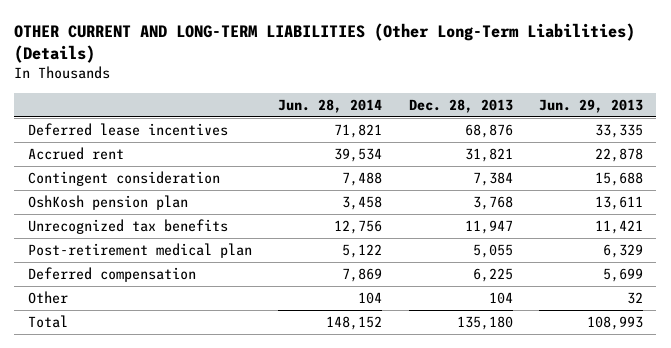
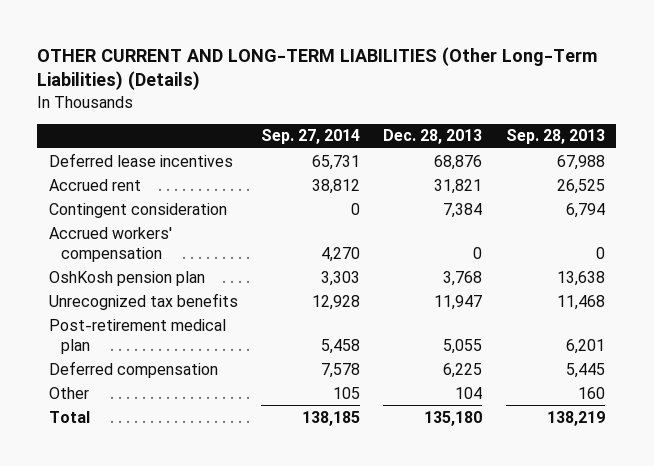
- | Jun. 28, 2014 | Dec. 28, 2013 | Jun. 29, 2013
+ | Sep. 27, 2014 | Dec. 28, 2013 | Sep. 28, 2013
+ Accrued workers' compensation | 4,270 | 0 | 0

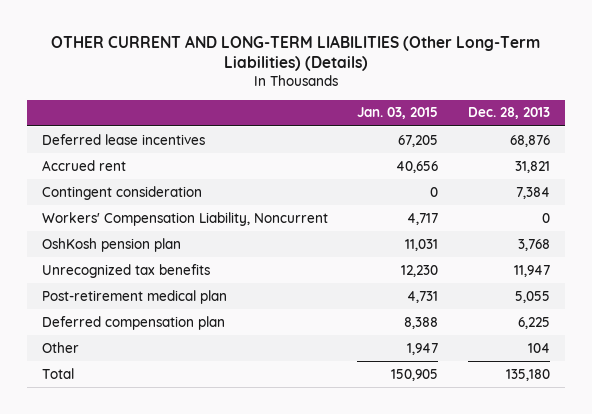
- | Sep. 27, 2014 | Dec. 28, 2013 | Sep. 28, 2013
+ | Jan. 03, 2015 | Dec. 28, 2013
- Accrued workers' compensation | 4,270 | 0 | 0
+ Workers' Compensation Liability, Noncurrent | 4,717 | 0
- Deferred compensation | 7,578 | 6,225 | 5,445
+ Deferred compensation plan | 8,388 | 6,225

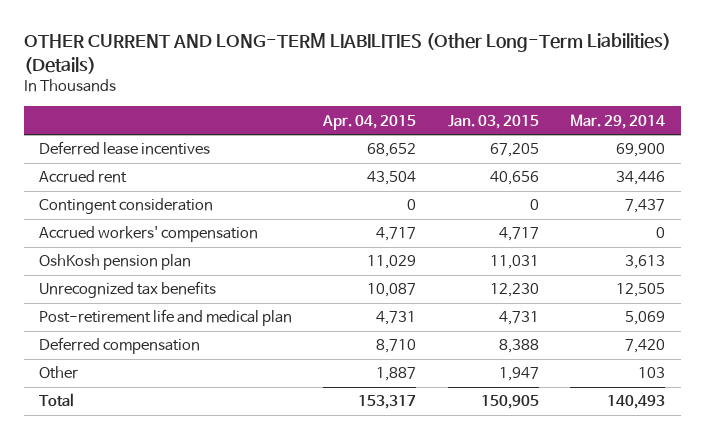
- | Jan. 03, 2015 | Dec. 28, 2013
+ | Apr. 04, 2015 | Jan. 03, 2015 | Mar. 29, 2014
- Workers' Compensation Liability, Noncurrent | 4,717 | 0
+ Accrued workers' compensation | 4,717 | 4,717 | 0
- Post-retirement medical plan | 4,731 | 5,055
- Deferred compensation plan | 8,388 | 6,225
+ Post-retirement life and medical plan | 4,731 | 4,731 | 5,069
+ Deferred compensation | 8,710 | 8,388 | 7,420

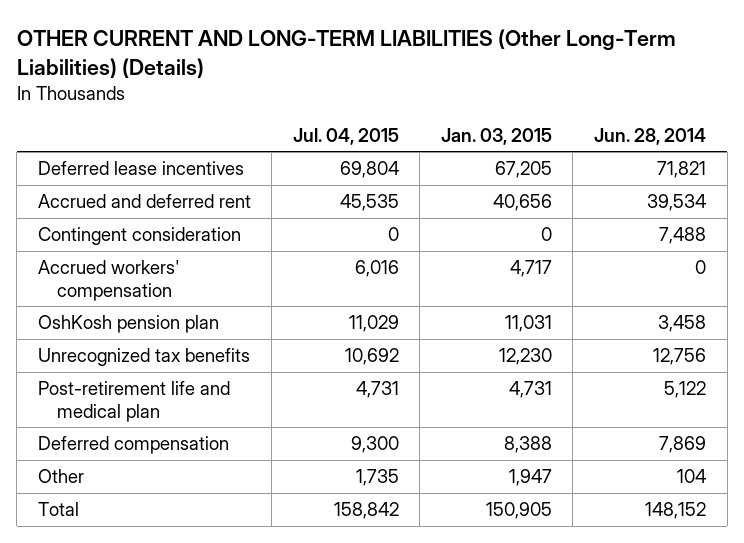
- | Apr. 04, 2015 | Jan. 03, 2015 | Mar. 29, 2014
+ | Jul. 04, 2015 | Jan. 03, 2015 | Jun. 28, 2014
- Accrued rent | 43,504 | 40,656 | 34,446
+ Accrued and deferred rent | 45,535 | 40,656 | 39,534

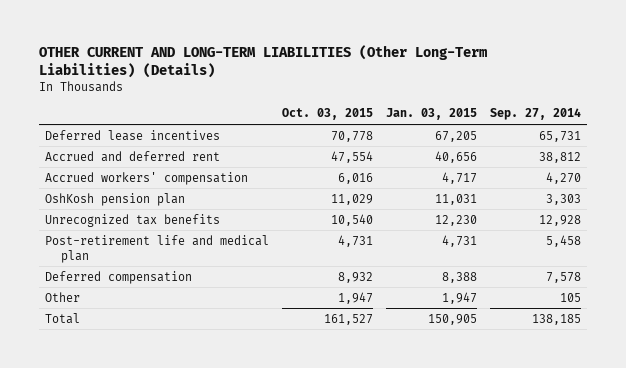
- | Jul. 04, 2015 | Jan. 03, 2015 | Jun. 28, 2014
+ | Oct. 03, 2015 | Jan. 03, 2015 | Sep. 27, 2014
- Contingent consideration | 0 | 0 | 7,488

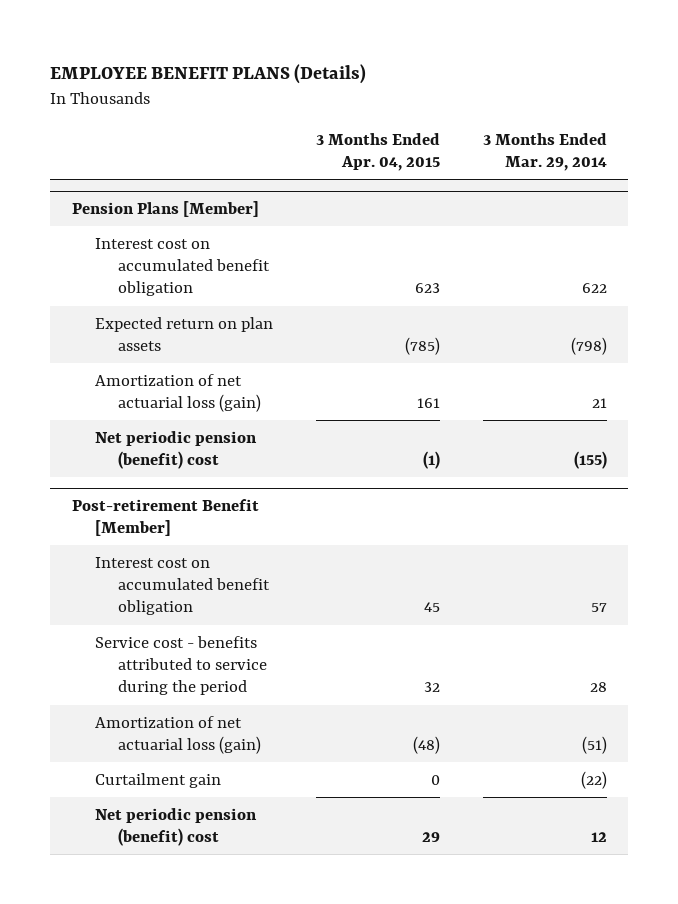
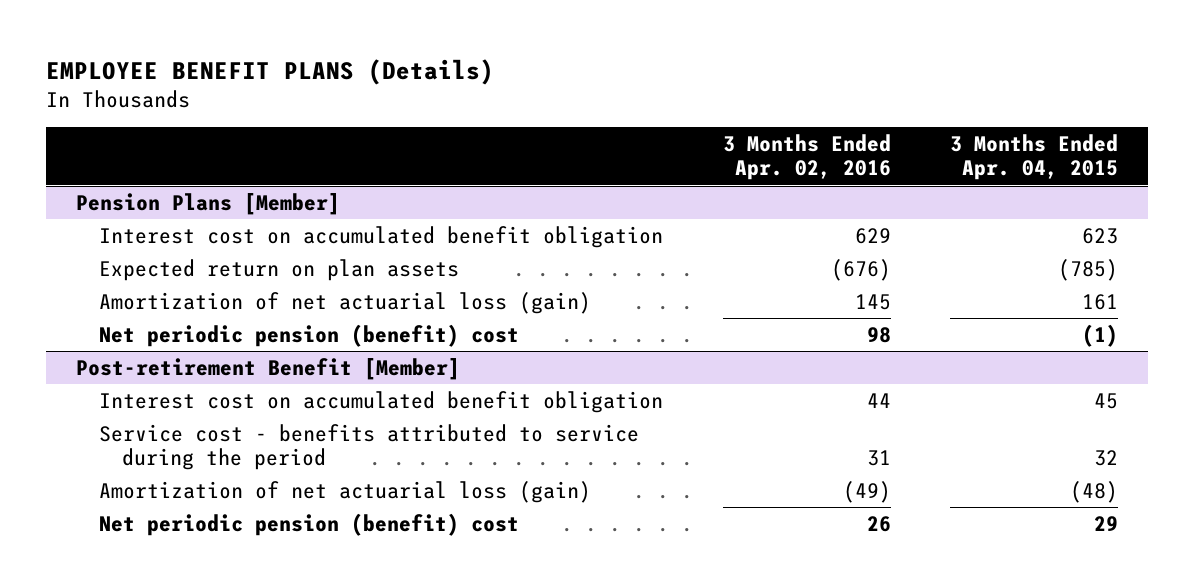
- | 3 Months Ended Apr. 04, 2015 | 3 Months Ended Mar. 29, 2014
+ | 3 Months Ended Apr. 02, 2016 | 3 Months Ended Apr. 04, 2015
@ Post-retirement Benefit [Member]
- Curtailment gain | 0 | (22)

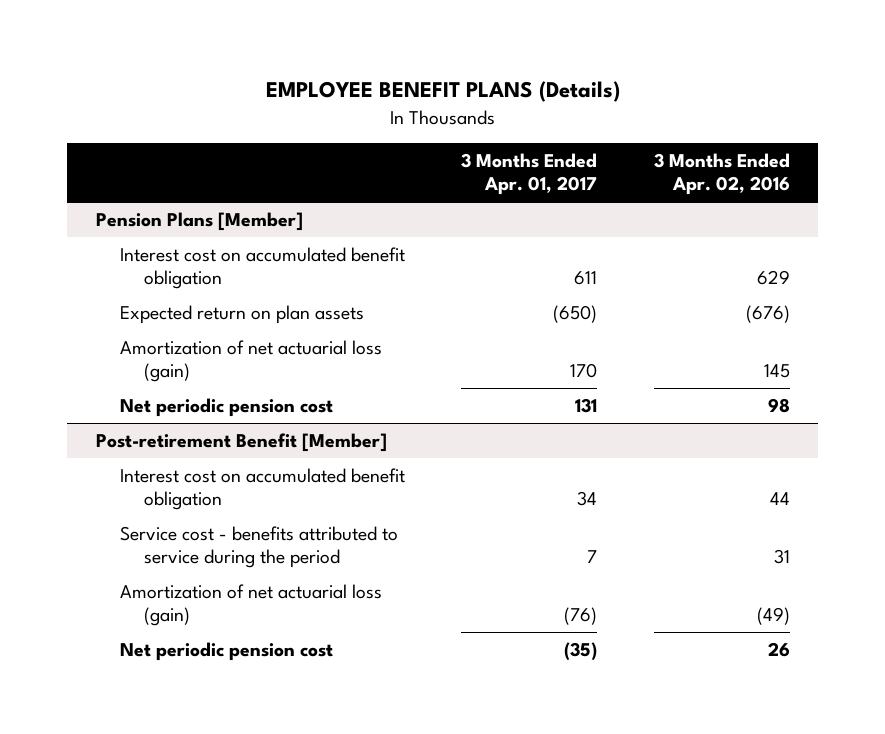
- | 3 Months Ended Apr. 02, 2016 | 3 Months Ended Apr. 04, 2015
+ | 3 Months Ended Apr. 01, 2017 | 3 Months Ended Apr. 02, 2016
@ Pension Plans [Member]
- Net periodic pension (benefit) cost | 98 | (1)
+ Net periodic pension cost | 131 | 98
@ Post-retirement Benefit [Member]
- Net periodic pension (benefit) cost | 26 | 29
+ Net periodic pension cost | (35) | 26

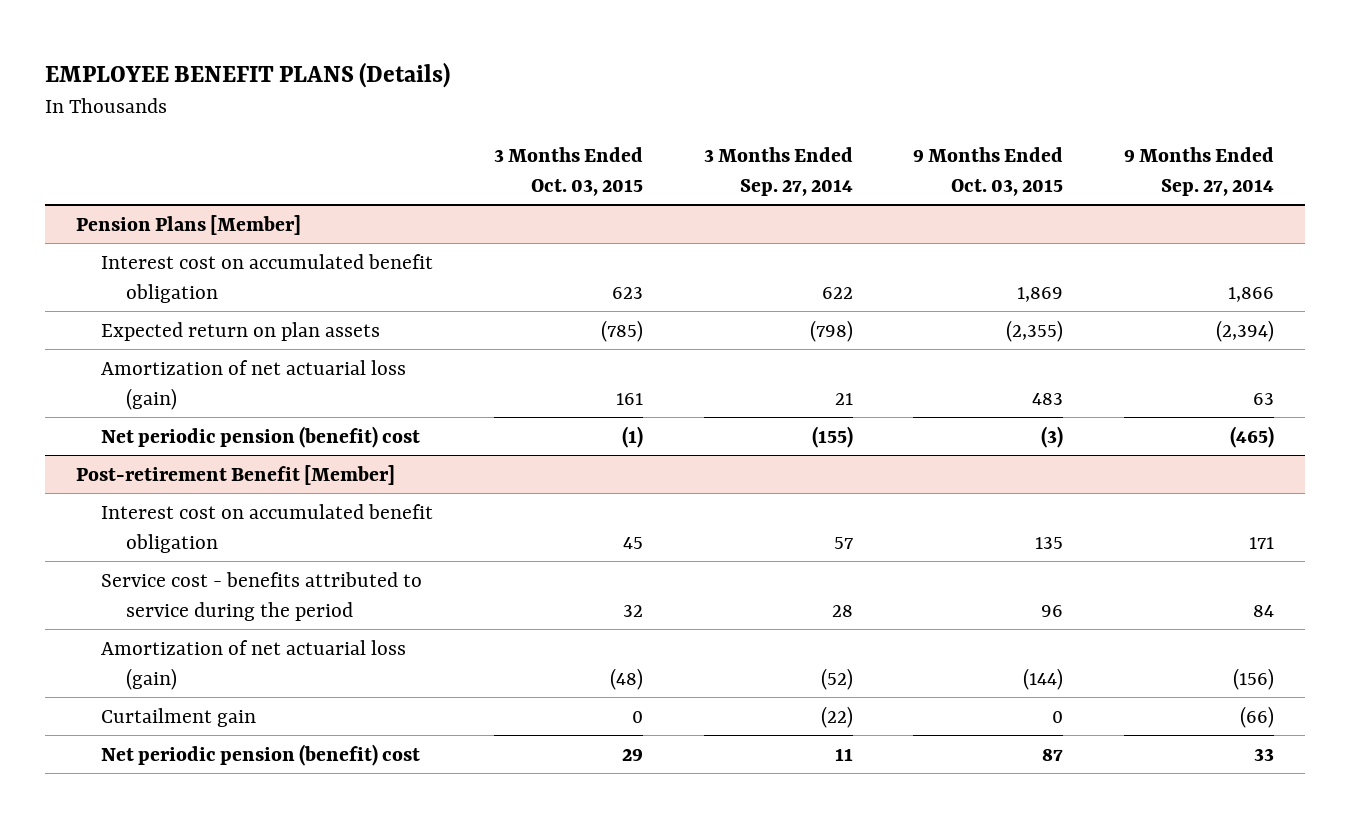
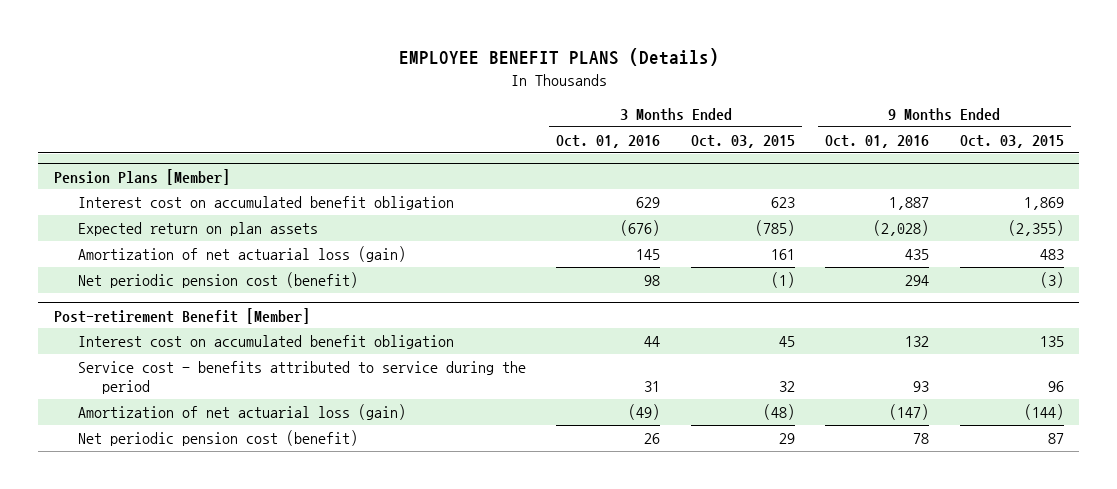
- | 3 Months Ended Oct. 03, 2015 | 3 Months Ended Sep. 27, 2014 | 9 Months Ended Oct. 03, 2015 | 9 Months Ended Sep. 27, 2014
+ | 3 Months Ended Oct. 01, 2016 | 3 Months Ended Oct. 03, 2015 | 9 Months Ended Oct. 01, 2016 | 9 Months Ended Oct. 03, 2015
@ Pension Plans [Member]
- Net periodic pension (benefit) cost | (1) | (155) | (3) | (465)
+ Net periodic pension cost (benefit) | 98 | (1) | 294 | (3)
@ Post-retirement Benefit [Member]
- Curtailment gain | 0 | (22) | 0 | (66)
- Net periodic pension (benefit) cost | 29 | 11 | 87 | 33
+ Net periodic pension cost (benefit) | 26 | 29 | 78 | 87

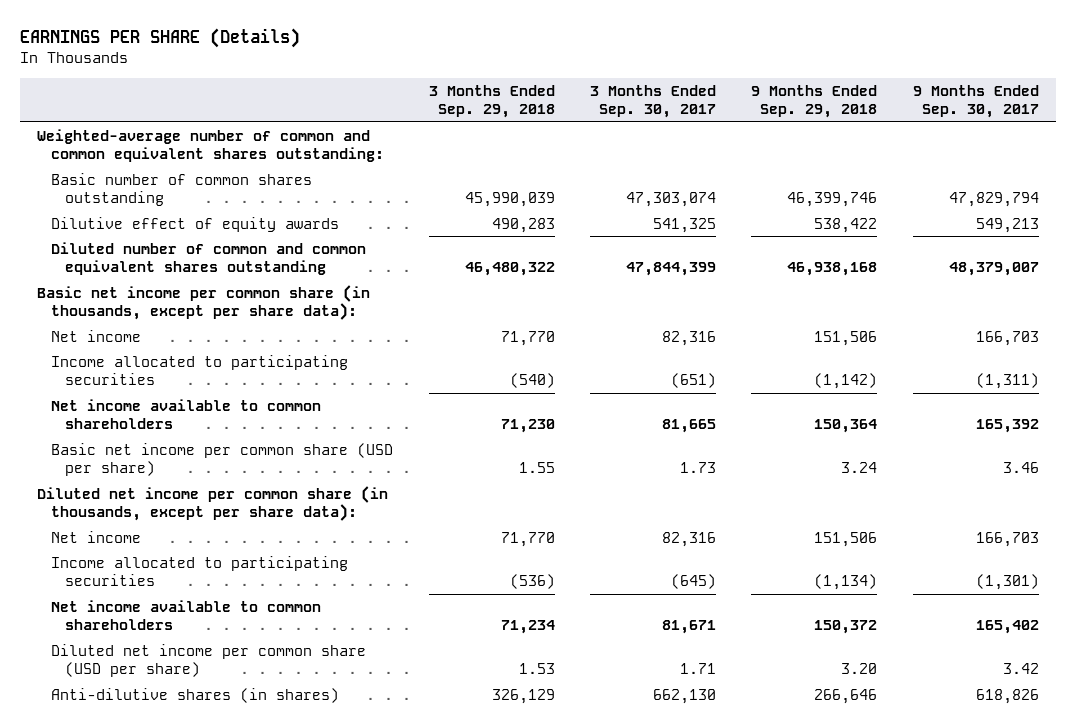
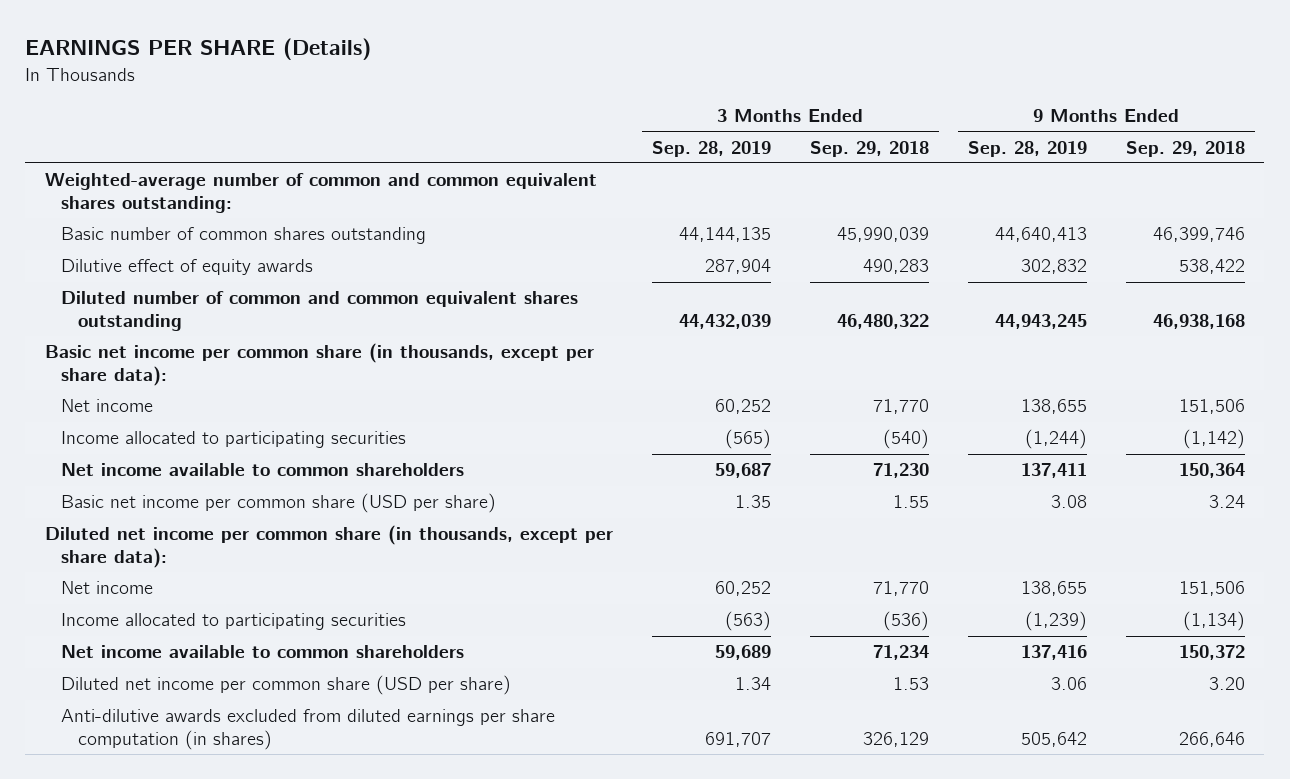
- | 3 Months Ended Sep. 29, 2018 | 3 Months Ended Sep. 30, 2017 | 9 Months Ended Sep. 29, 2018 | 9 Months Ended Sep. 30, 2017
+ | 3 Months Ended Sep. 28, 2019 | 3 Months Ended Sep. 29, 2018 | 9 Months Ended Sep. 28, 2019 | 9 Months Ended Sep. 29, 2018
- Anti-dilutive shares (in shares) | 326,129 | 662,130 | 266,646 | 618,826
+ Anti-dilutive awards excluded from diluted earnings per share computation (in shares) | 691,707 | 326,129 | 505,642 | 266,646

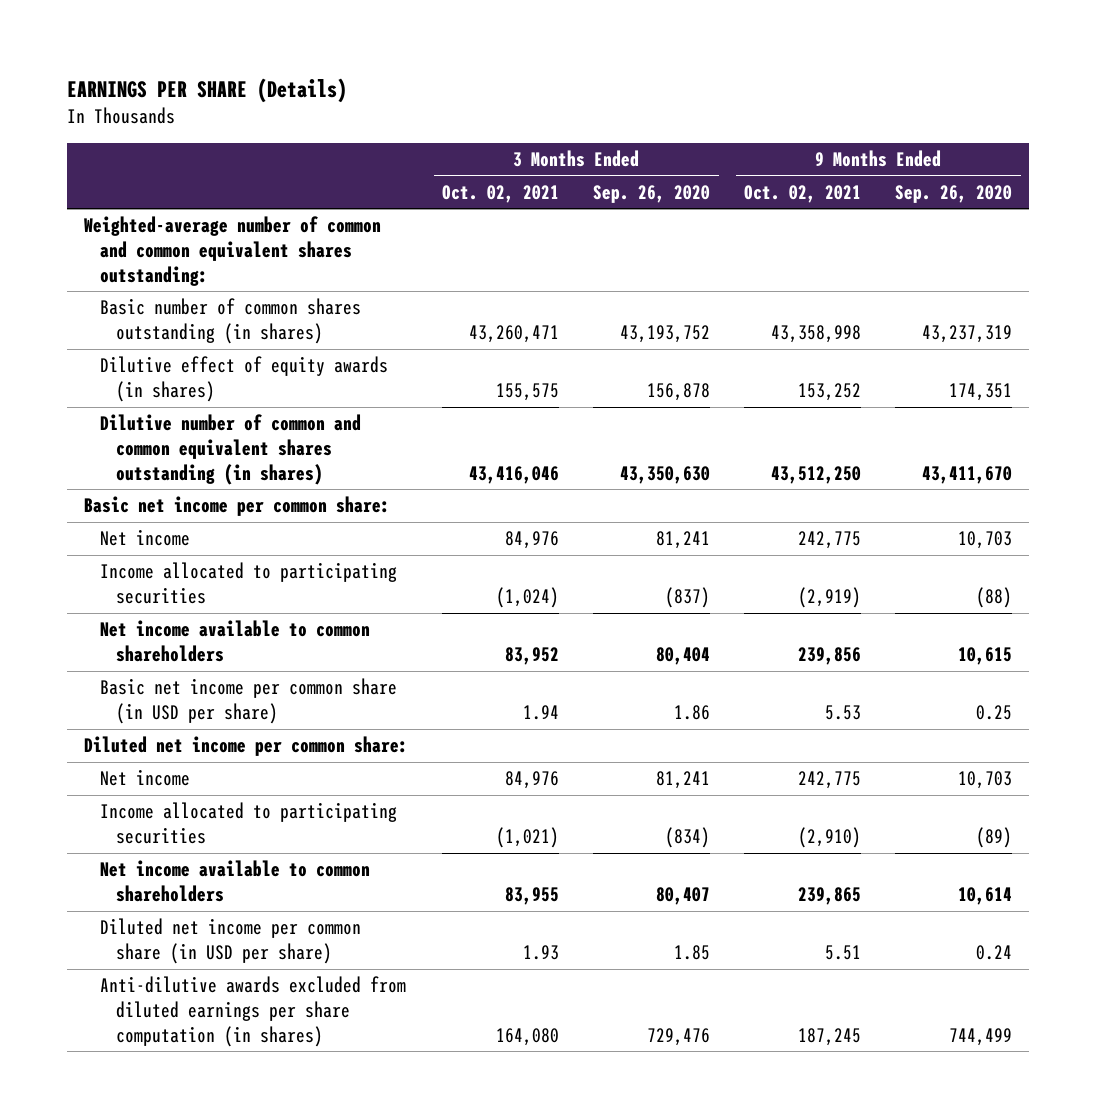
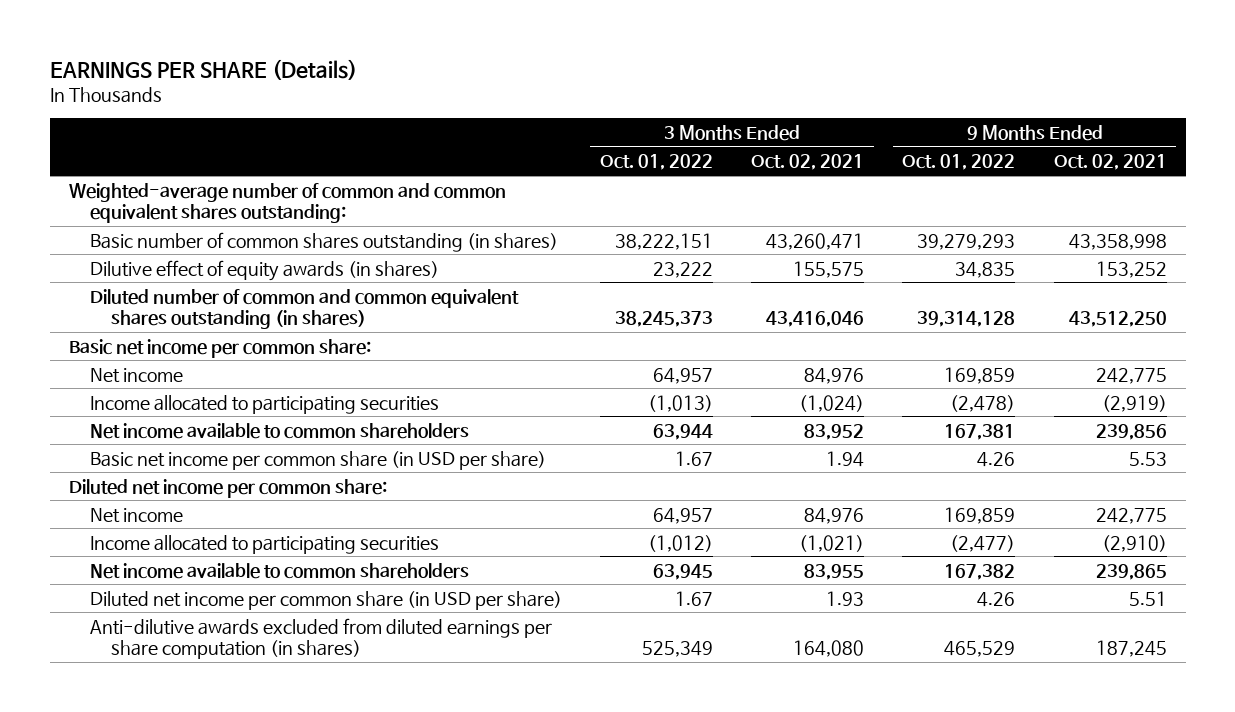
- | 3 Months Ended Oct. 02, 2021 | 3 Months Ended Sep. 26, 2020 | 9 Months Ended Oct. 02, 2021 | 9 Months Ended Sep. 26, 2020
+ | 3 Months Ended Oct. 01, 2022 | 3 Months Ended Oct. 02, 2021 | 9 Months Ended Oct. 01, 2022 | 9 Months Ended Oct. 02, 2021
- Dilutive number of common and common equivalent shares outstanding (in shares) | 43,416,046 | 43,350,630 | 43,512,250 | 43,411,670
+ Diluted number of common and common equivalent shares outstanding (in shares) | 38,245,373 | 43,416,046 | 39,314,128 | 43,512,250

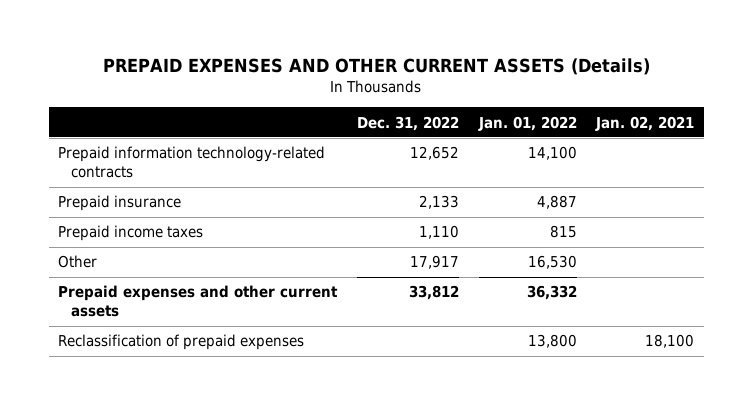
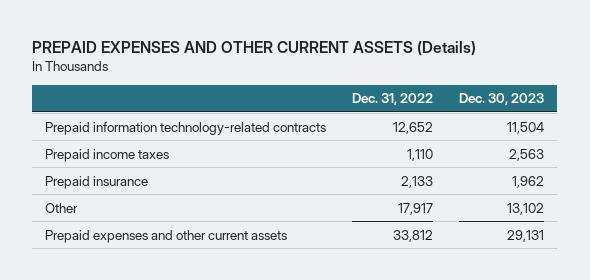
- | Dec. 31, 2022 | Jan. 01, 2022 | Jan. 02, 2021
+ | Dec. 31, 2022 | Dec. 30, 2023
moved down: Prepaid insurance | 2,133 | 1,962
- Reclassification of prepaid expenses | | 13,800 | 18,100

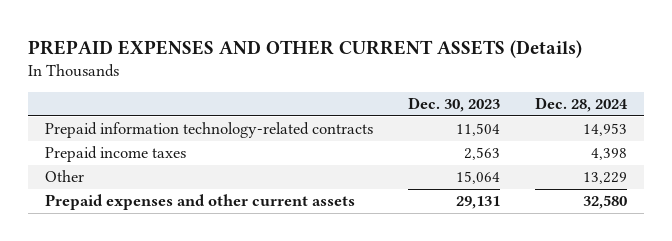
- | Dec. 31, 2022 | Dec. 30, 2023
+ | Dec. 30, 2023 | Dec. 28, 2024
- Prepaid insurance | 2,133 | 1,962
- Other | 17,917 | 13,102
+ Other | 15,064 | 13,229

